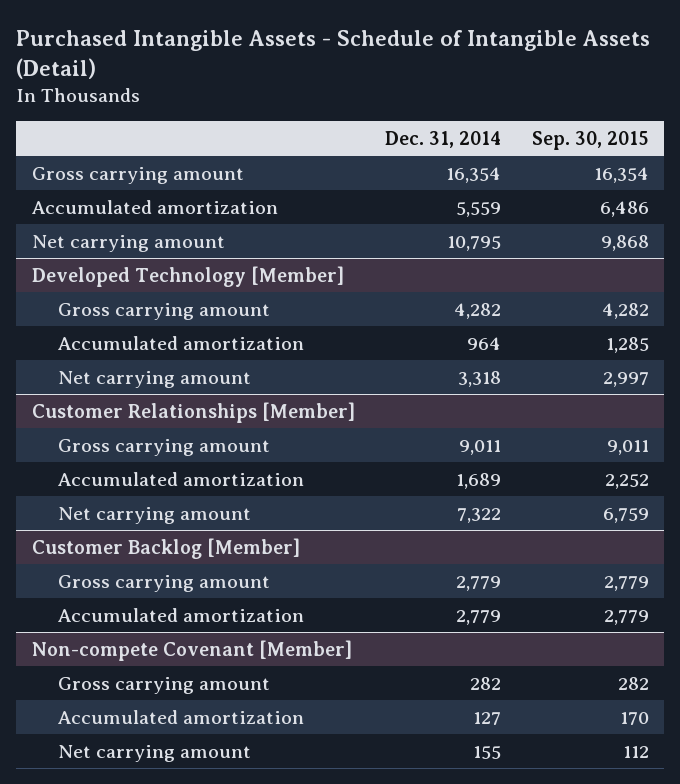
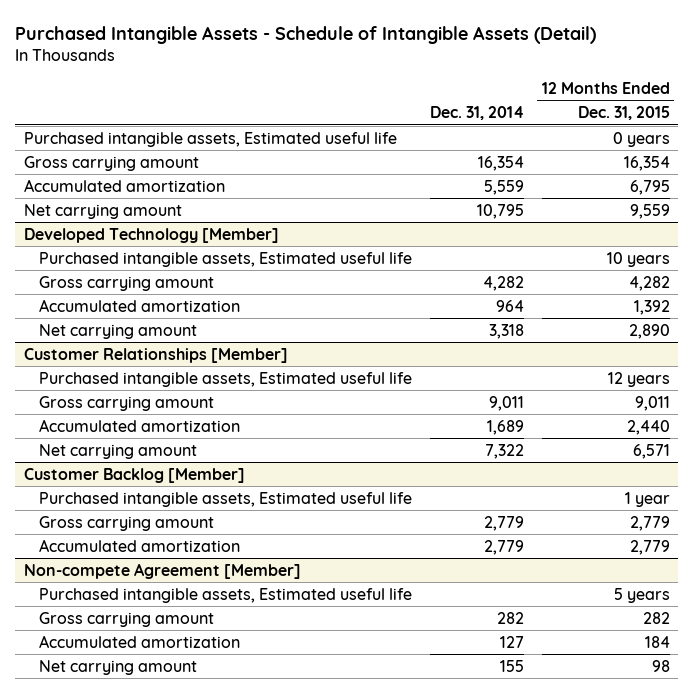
- | Dec. 31, 2014 | Sep. 30, 2015
+ | Dec. 31, 2014 | 12 Months Ended Dec. 31, 2015
+ Purchased intangible assets, Estimated useful life | | 0 years
@ Developed Technology [Member]
+ Purchased intangible assets, Estimated useful life | | 10 years
@ Customer Relationships [Member]
+ Purchased intangible assets, Estimated useful life | | 12 years
@ Customer Backlog [Member]
+ Purchased intangible assets, Estimated useful life | | 1 year
- Non-compete Covenant [Member]
+ Non-compete Agreement [Member]
+ Purchased intangible assets, Estimated useful life | | 5 years

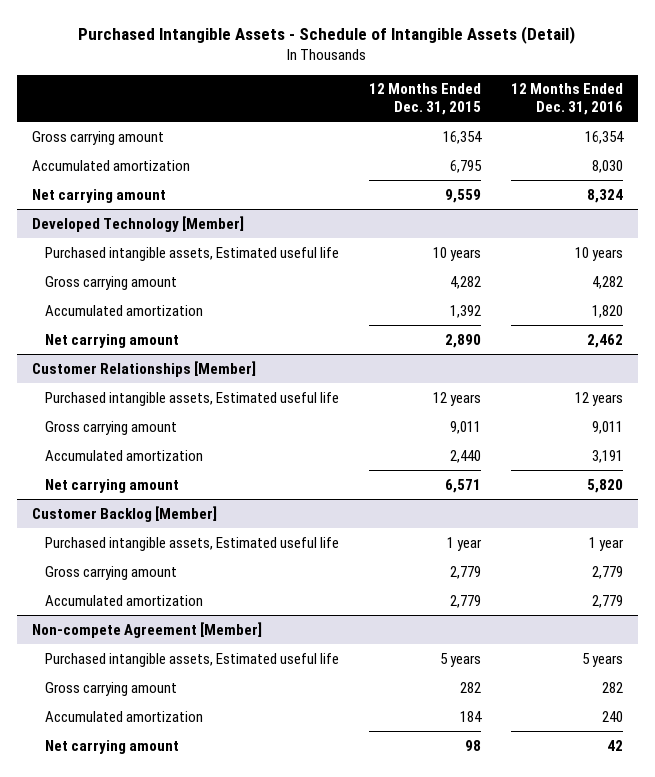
- | Dec. 31, 2014 | 12 Months Ended Dec. 31, 2015
+ | 12 Months Ended Dec. 31, 2015 | 12 Months Ended Dec. 31, 2016
- Purchased intangible assets, Estimated useful life | | 0 years

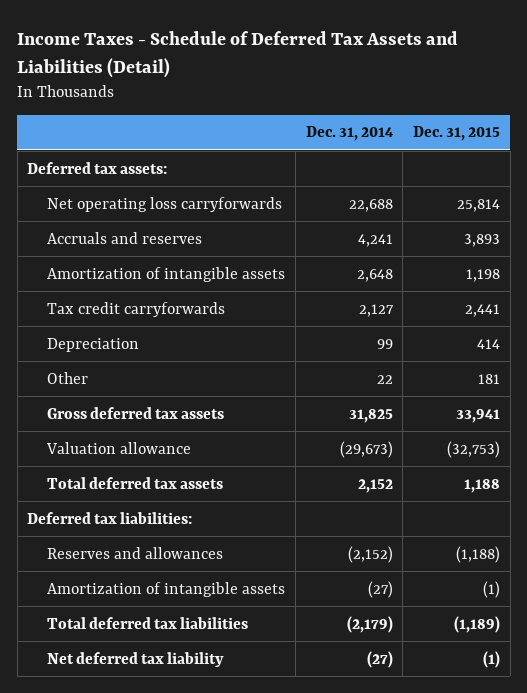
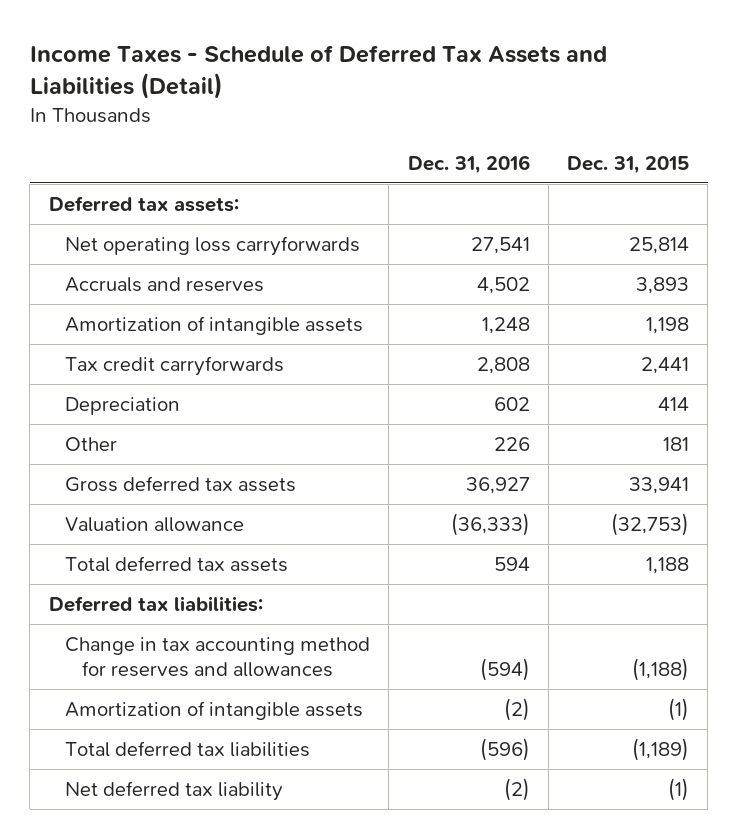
- | Dec. 31, 2014 | Dec. 31, 2015
+ | Dec. 31, 2016 | Dec. 31, 2015
- Reserves and allowances | (2,152) | (1,188)
+ Change in tax accounting method for reserves and allowances | (594) | (1,188)

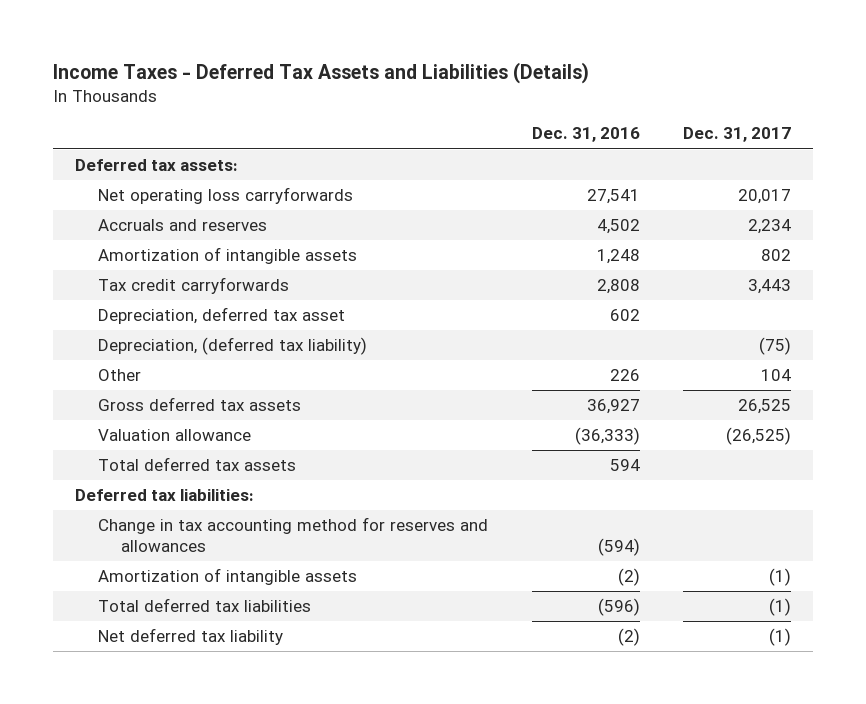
- Income Taxes - Schedule of Deferred Tax Assets and Liabilities (Detail)
+ Income Taxes - Deferred Tax Assets and Liabilities (Details)
- | Dec. 31, 2016 | Dec. 31, 2015
+ | Dec. 31, 2016 | Dec. 31, 2017
- Depreciation | 602 | 414
+ Depreciation, deferred tax asset | 602 |
+ Depreciation, (deferred tax liability) | | (75)

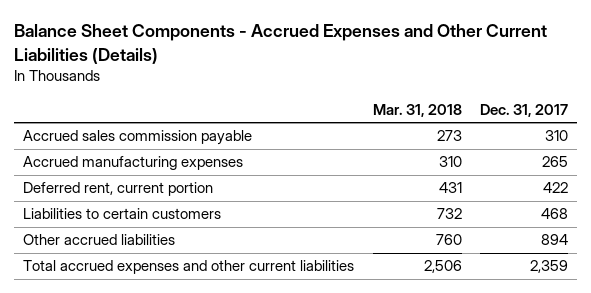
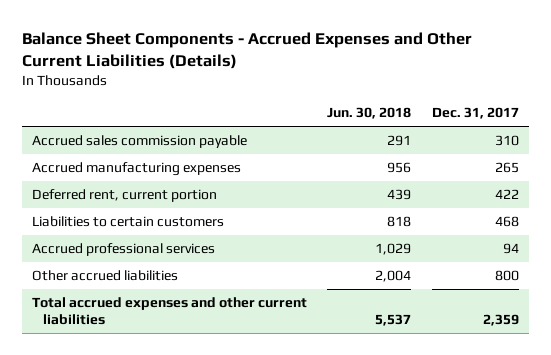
- | Mar. 31, 2018 | Dec. 31, 2017
+ | Jun. 30, 2018 | Dec. 31, 2017
- Other accrued liabilities | 760 | 894
+ Accrued professional services | 1,029 | 94
+ Other accrued liabilities | 2,004 | 800

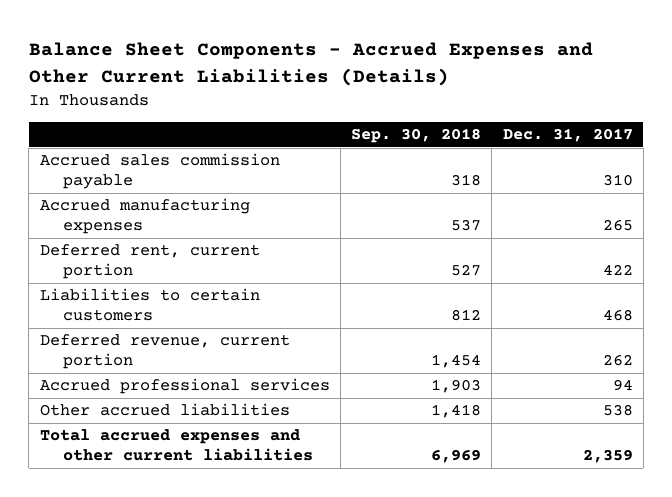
- | Jun. 30, 2018 | Dec. 31, 2017
+ | Sep. 30, 2018 | Dec. 31, 2017
+ Deferred revenue, current portion | 1,454 | 262
- Other accrued liabilities | 2,004 | 800
+ Other accrued liabilities | 1,418 | 538

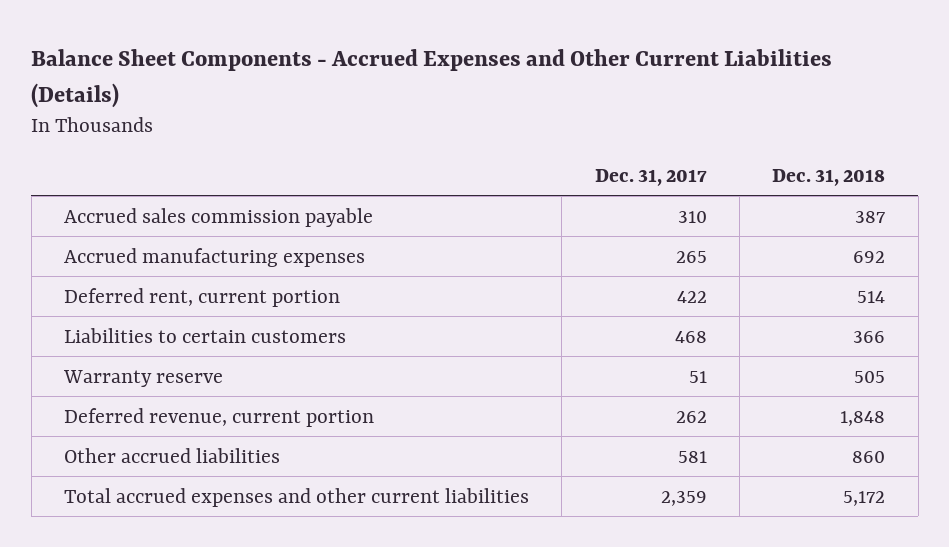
- | Sep. 30, 2018 | Dec. 31, 2017
+ | Dec. 31, 2017 | Dec. 31, 2018
+ Warranty reserve | 51 | 505
- Accrued professional services | 1,903 | 94
- Other accrued liabilities | 1,418 | 538
+ Other accrued liabilities | 581 | 860

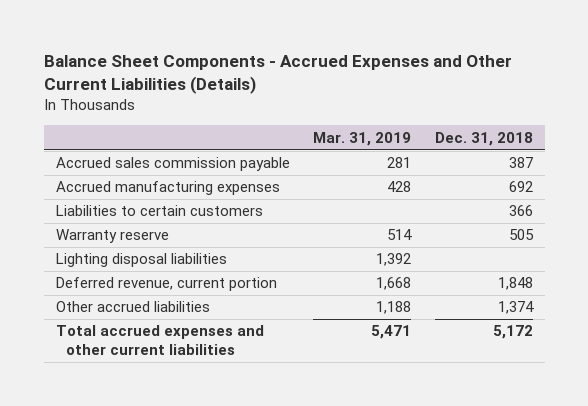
- | Dec. 31, 2017 | Dec. 31, 2018
+ | Mar. 31, 2019 | Dec. 31, 2018
- Deferred rent, current portion | 422 | 514
+ Lighting disposal liabilities | 1,392 |
- Other accrued liabilities | 581 | 860
+ Other accrued liabilities | 1,188 | 1,374

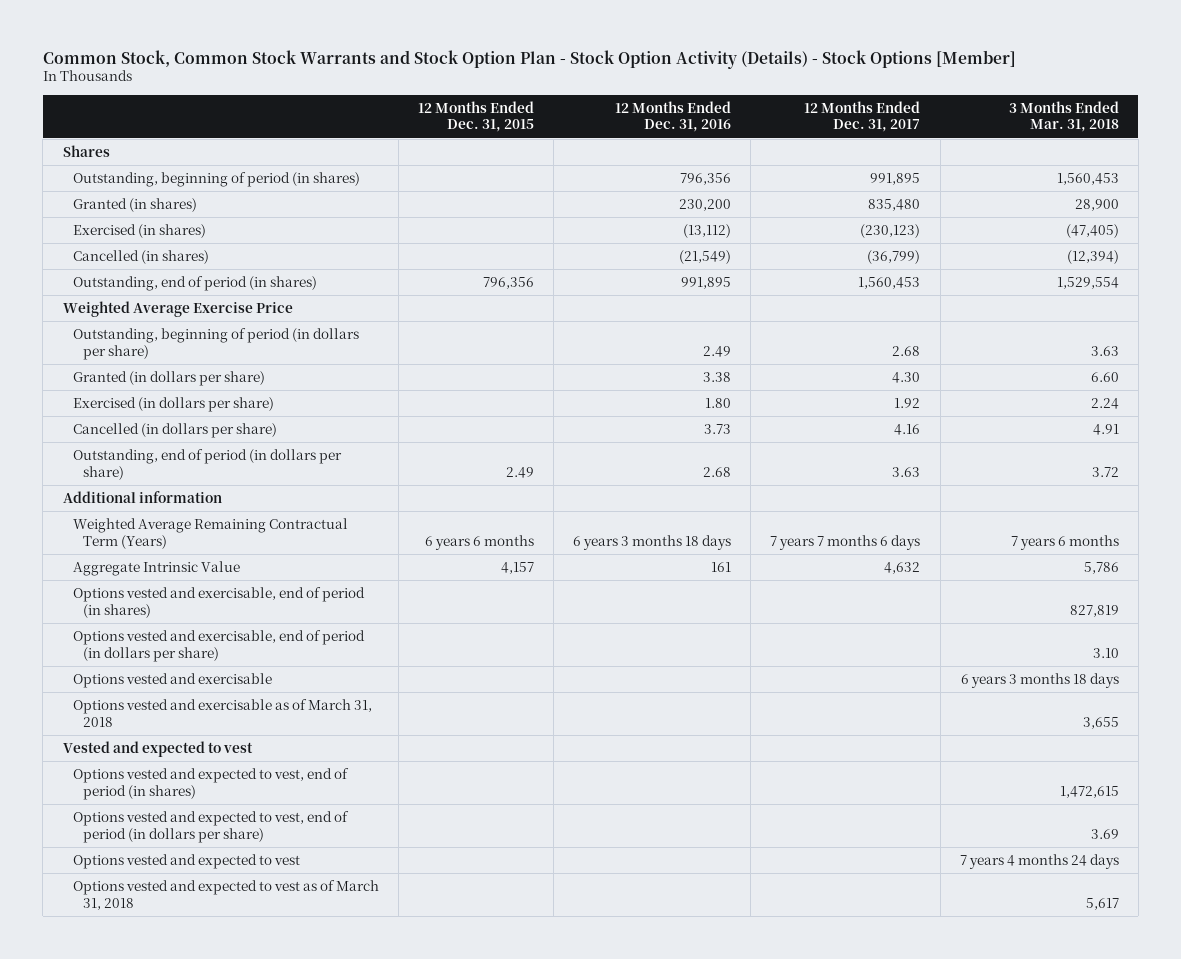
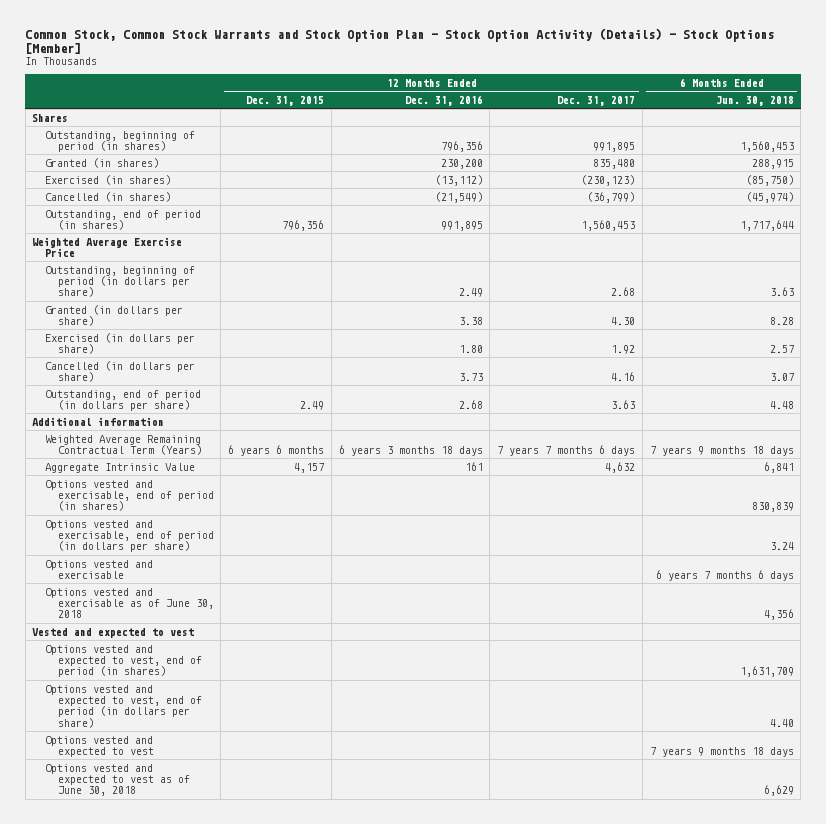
- | 12 Months Ended Dec. 31, 2015 | 12 Months Ended Dec. 31, 2016 | 12 Months Ended Dec. 31, 2017 | 3 Months Ended Mar. 31, 2018
+ | 12 Months Ended Dec. 31, 2015 | 12 Months Ended Dec. 31, 2016 | 12 Months Ended Dec. 31, 2017 | 6 Months Ended Jun. 30, 2018
- Options vested and exercisable as of March 31, 2018 | | | | 3,655
+ Options vested and exercisable as of June 30, 2018 | | | | 4,356
- Options vested and expected to vest as of March 31, 2018 | | | | 5,617
+ Options vested and expected to vest as of June 30, 2018 | | | | 6,629

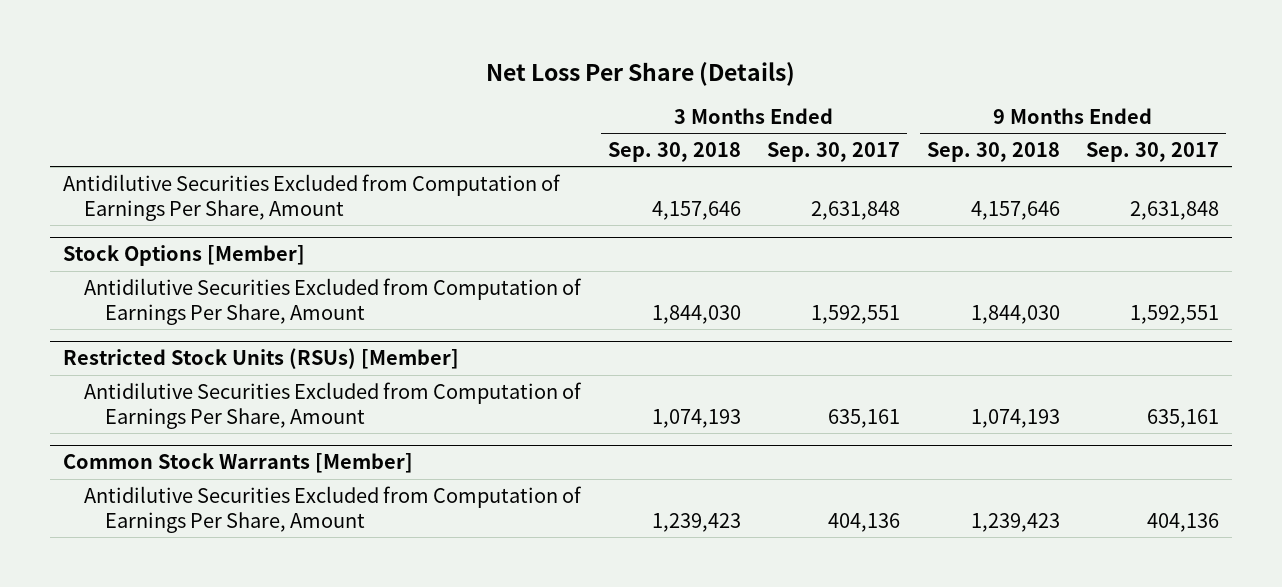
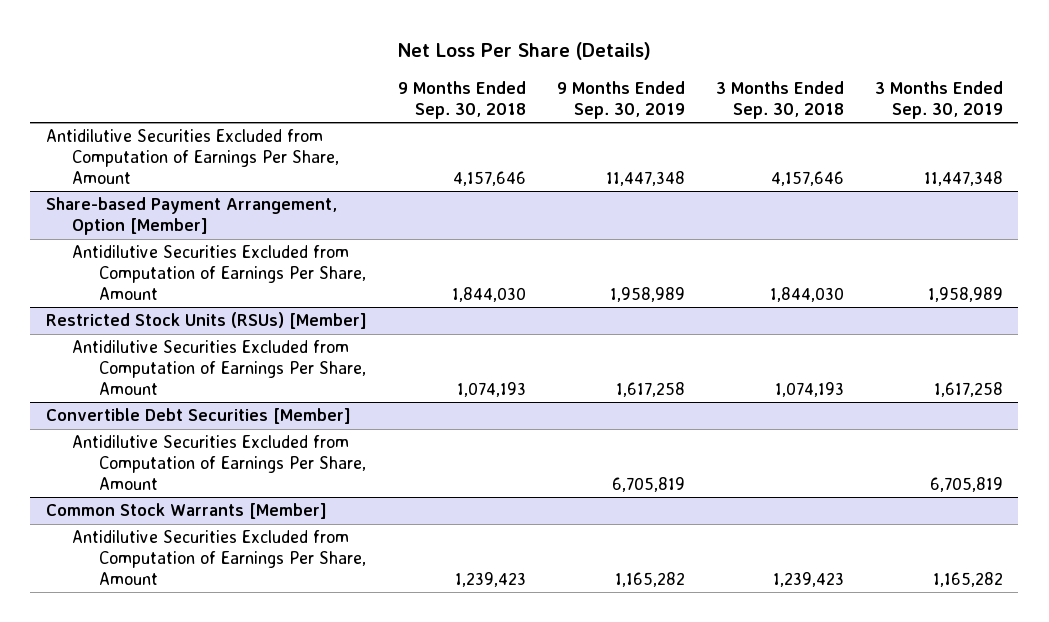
- | 3 Months Ended Sep. 30, 2018 | 3 Months Ended Sep. 30, 2017 | 9 Months Ended Sep. 30, 2018 | 9 Months Ended Sep. 30, 2017
+ | 9 Months Ended Sep. 30, 2018 | 9 Months Ended Sep. 30, 2019 | 3 Months Ended Sep. 30, 2018 | 3 Months Ended Sep. 30, 2019
- Stock Options [Member]
+ Share-based Payment Arrangement, Option [Member]
+ Convertible Debt Securities [Member]
+ Antidilutive Securities Excluded from Computation of Earnings Per Share, Amount | | 6,705,819 | | 6,705,819

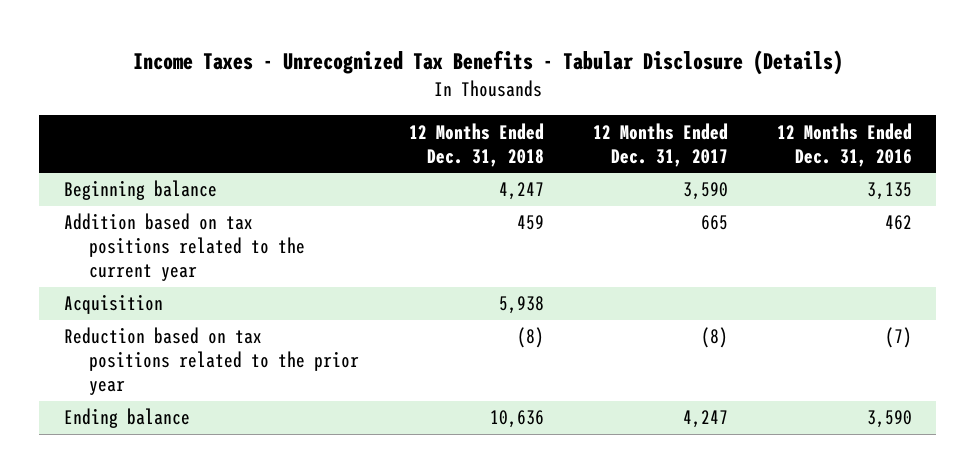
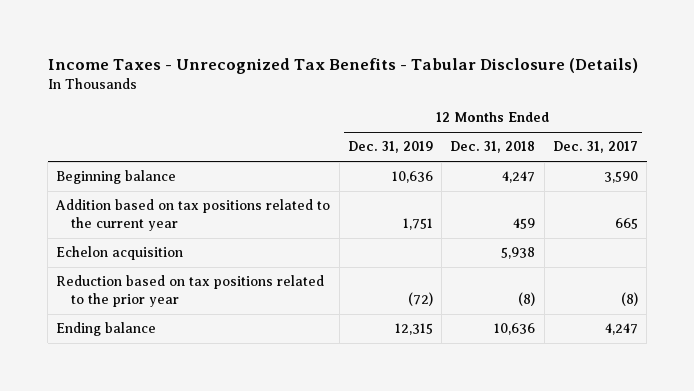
- | 12 Months Ended Dec. 31, 2018 | 12 Months Ended Dec. 31, 2017 | 12 Months Ended Dec. 31, 2016
+ | 12 Months Ended Dec. 31, 2019 | 12 Months Ended Dec. 31, 2018 | 12 Months Ended Dec. 31, 2017
- Acquisition | 5,938 | |
+ Echelon acquisition | | 5,938 |

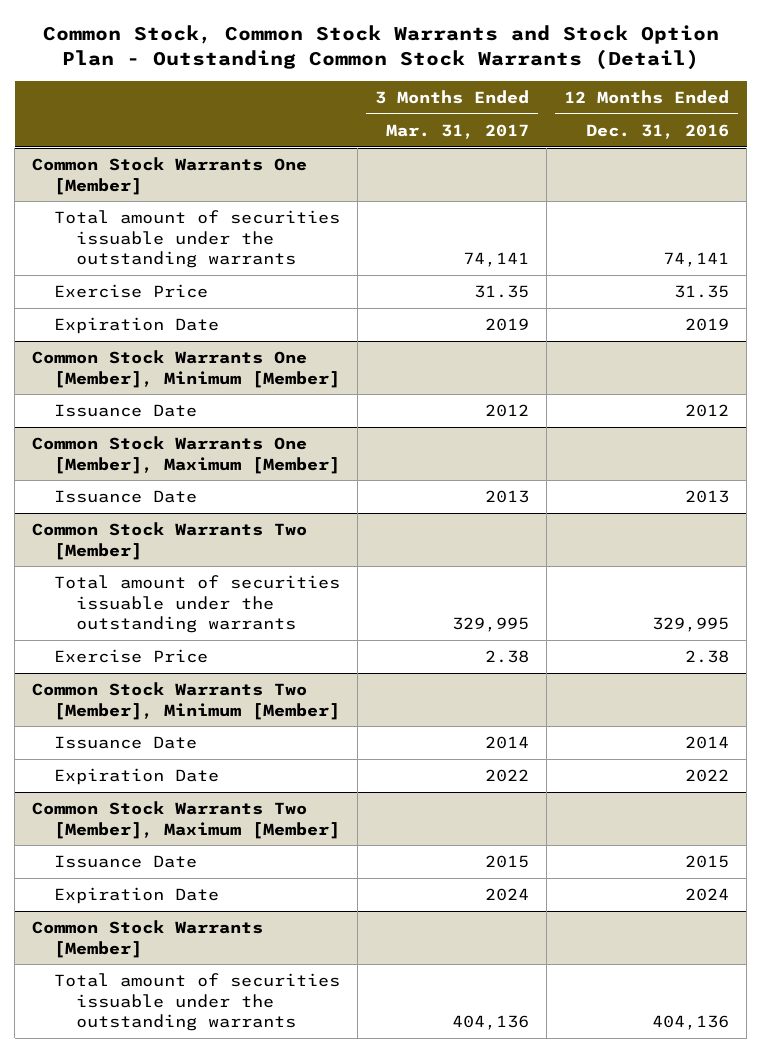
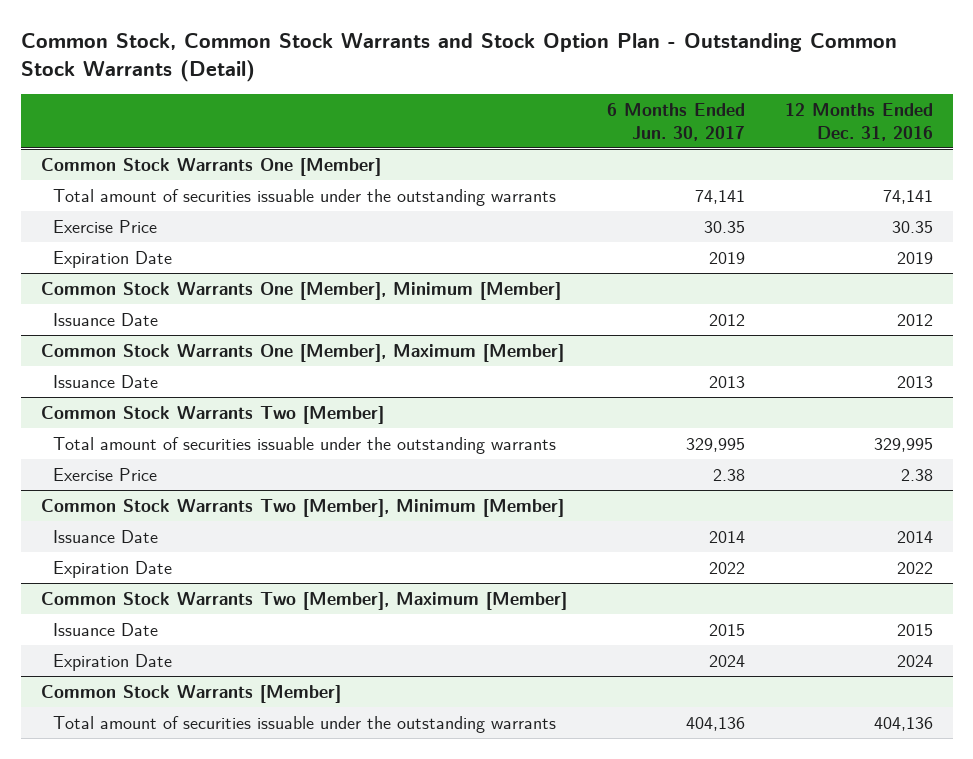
- | 3 Months Ended Mar. 31, 2017 | 12 Months Ended Dec. 31, 2016
+ | 6 Months Ended Jun. 30, 2017 | 12 Months Ended Dec. 31, 2016
@ Common Stock Warrants One [Member]
- Exercise Price | 31.35 | 31.35
+ Exercise Price | 30.35 | 30.35

